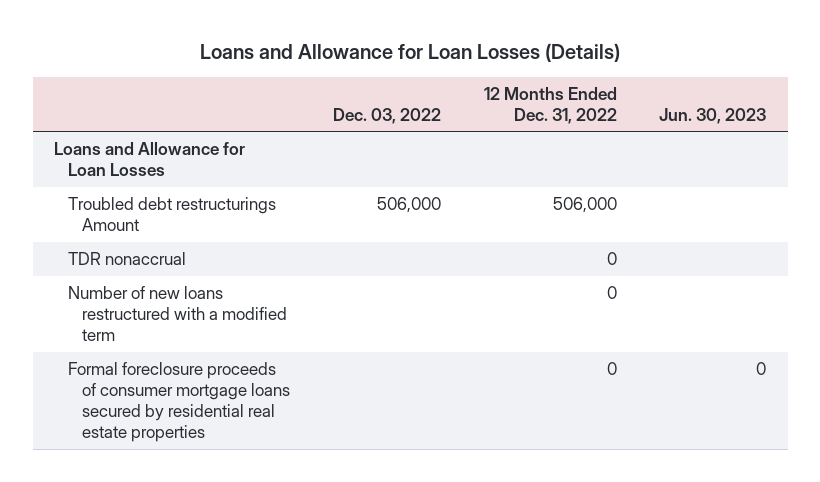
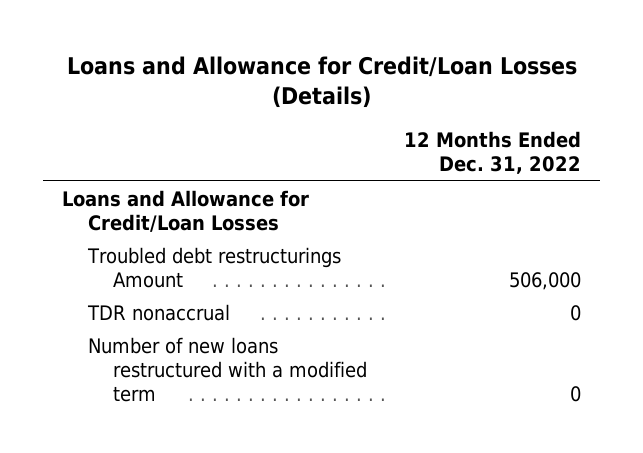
- Loans and Allowance for Loan Losses (Details)
+ Loans and Allowance for Credit/Loan Losses (Details)
- | Dec. 03, 2022 | 12 Months Ended Dec. 31, 2022 | Jun. 30, 2023
+ | 12 Months Ended Dec. 31, 2022
- Loans and Allowance for Loan Losses
+ Loans and Allowance for Credit/Loan Losses
- Formal foreclosure proceeds of consumer mortgage loans secured by residential real estate properties | | 0 | 0

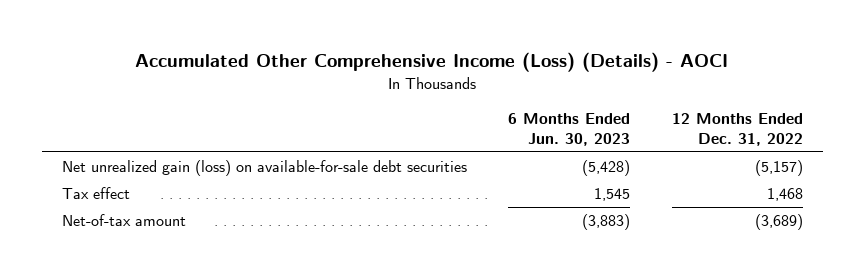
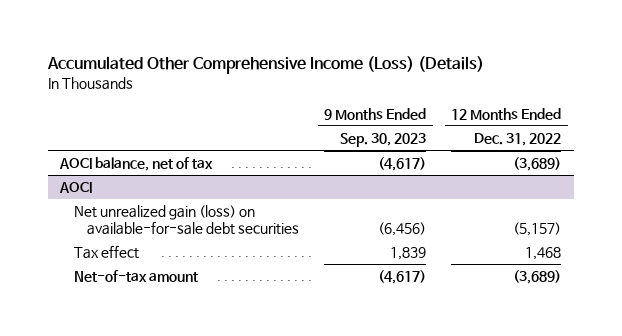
- Accumulated Other Comprehensive Income (Loss) (Details) - AOCI
+ Accumulated Other Comprehensive Income (Loss) (Details)
- | 6 Months Ended Jun. 30, 2023 | 12 Months Ended Dec. 31, 2022
+ | 9 Months Ended Sep. 30, 2023 | 12 Months Ended Dec. 31, 2022
+ AOCI balance, net of tax | (4,617) | (3,689)
+ AOCI

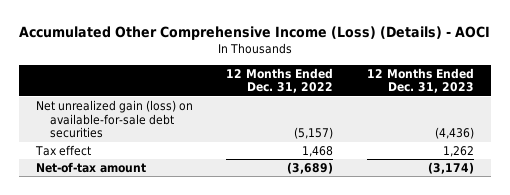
- Accumulated Other Comprehensive Income (Loss) (Details)
+ Accumulated Other Comprehensive Income (Loss) (Details) - AOCI
- | 9 Months Ended Sep. 30, 2023 | 12 Months Ended Dec. 31, 2022
+ | 12 Months Ended Dec. 31, 2022 | 12 Months Ended Dec. 31, 2023
- AOCI balance, net of tax | (4,617) | (3,689)
- AOCI

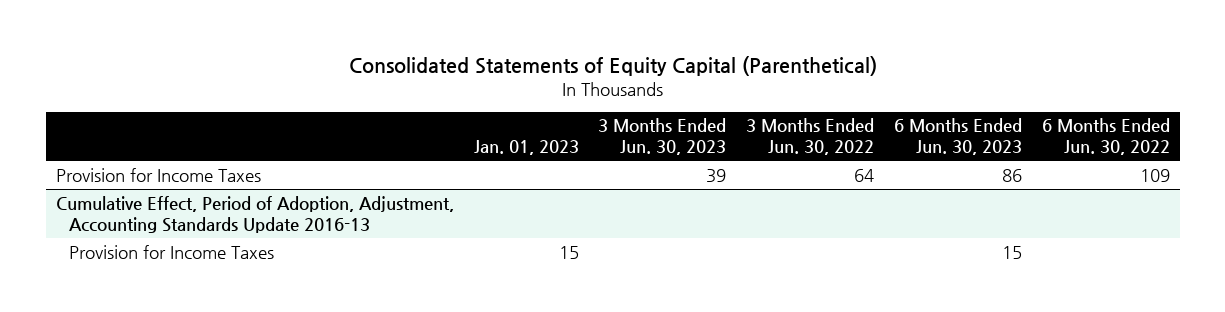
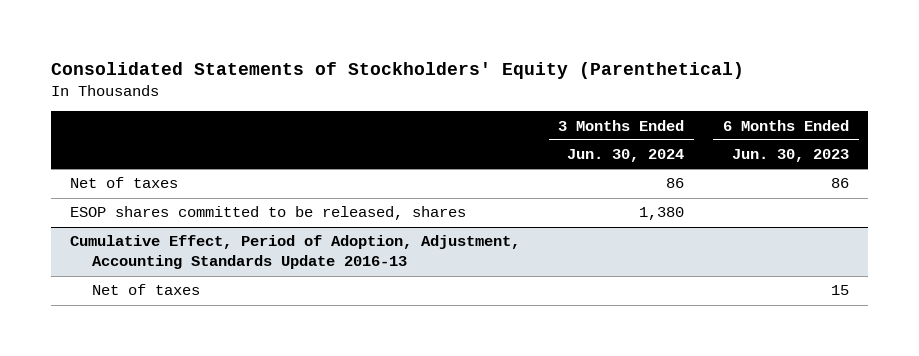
- Consolidated Statements of Equity Capital (Parenthetical)
+ Consolidated Statements of Stockholders' Equity (Parenthetical)
- | Jan. 01, 2023 | 3 Months Ended Jun. 30, 2023 | 3 Months Ended Jun. 30, 2022 | 6 Months Ended Jun. 30, 2023 | 6 Months Ended Jun. 30, 2022
+ | 3 Months Ended Jun. 30, 2024 | 6 Months Ended Jun. 30, 2023
- Provision for Income Taxes | | 39 | 64 | 86 | 109
+ Net of taxes | 86 | 86
+ ESOP shares committed to be released, shares | 1,380 |
@ Cumulative Effect, Period of Adoption, Adjustment, Accounting Standards Update 2016-13
- Provision for Income Taxes | 15 | | | 15 |
+ Net of taxes | | 15

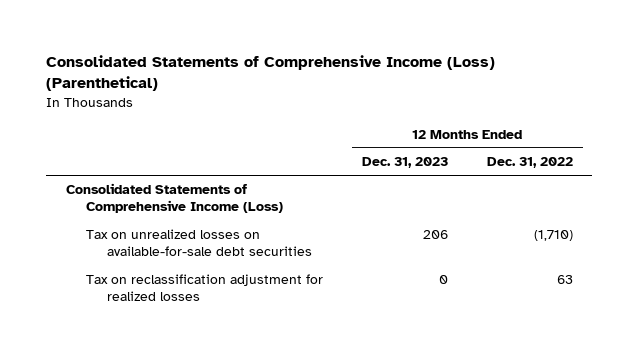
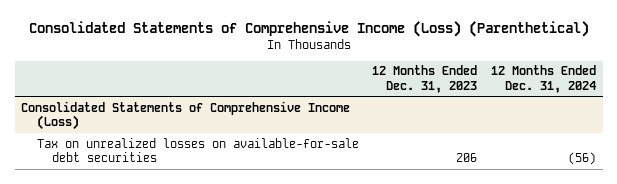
- | 12 Months Ended Dec. 31, 2023 | 12 Months Ended Dec. 31, 2022
+ | 12 Months Ended Dec. 31, 2023 | 12 Months Ended Dec. 31, 2024
- Tax on reclassification adjustment for realized losses | 0 | 63

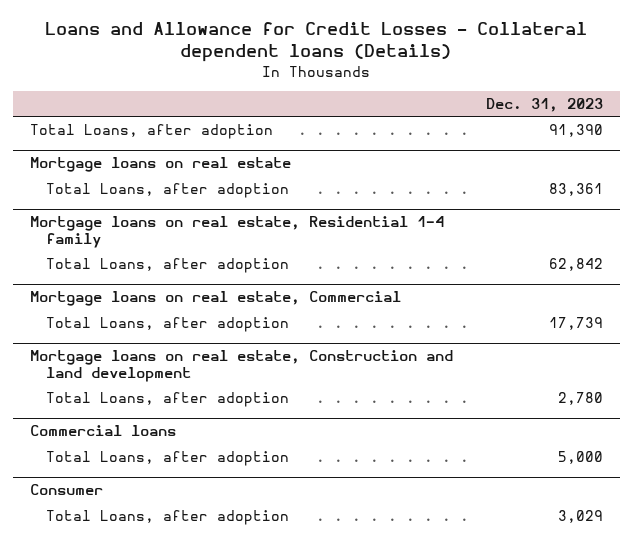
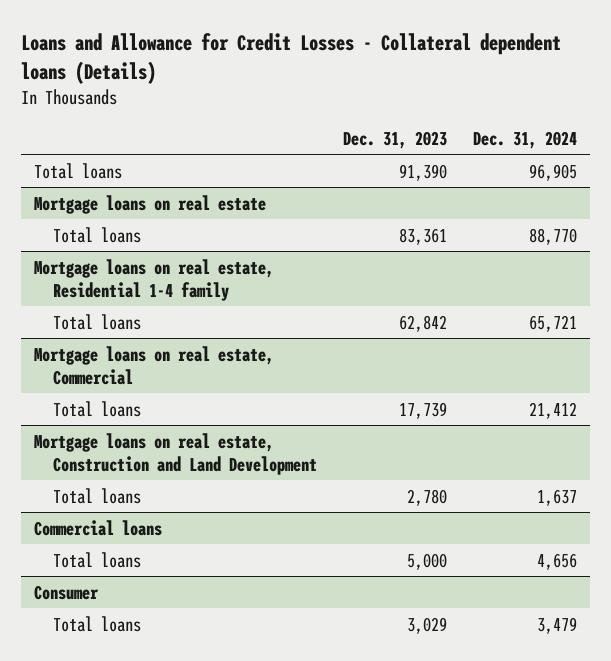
- | Dec. 31, 2023
+ | Dec. 31, 2023 | Dec. 31, 2024
- Total Loans, after adoption | 91,390
+ Total loans | 91,390 | 96,905
@ Mortgage loans on real estate
- Total Loans, after adoption | 83,361
+ Total loans | 83,361 | 88,770
@ Mortgage loans on real estate, Residential 1-4 family
- Total Loans, after adoption | 62,842
+ Total loans | 62,842 | 65,721
@ Mortgage loans on real estate, Commercial
- Total Loans, after adoption | 17,739
- Mortgage loans on real estate, Construction and land development
- Total Loans, after adoption | 2,780
@ Mortgage loans on real estate, Commercial
+ Total loans | 17,739 | 21,412
+ Mortgage loans on real estate, Construction and Land Development
+ Total loans | 2,780 | 1,637
@ Commercial loans
- Total Loans, after adoption | 5,000
+ Total loans | 5,000 | 4,656
@ Consumer
- Total Loans, after adoption | 3,029
+ Total loans | 3,029 | 3,479

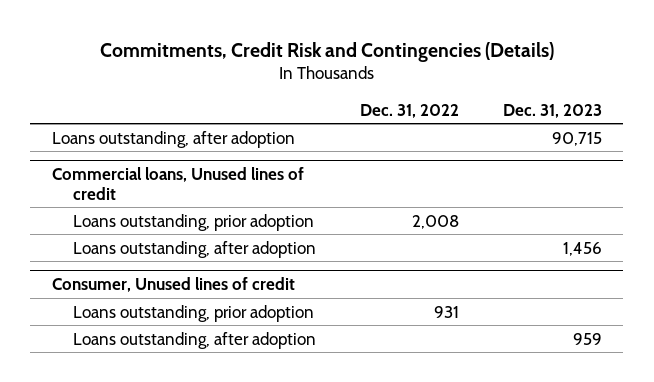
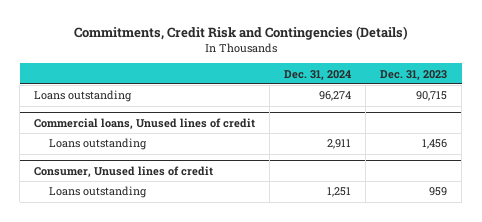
- | Dec. 31, 2022 | Dec. 31, 2023
+ | Dec. 31, 2024 | Dec. 31, 2023
- Loans outstanding, after adoption | | 90,715
+ Loans outstanding | 96,274 | 90,715
@ Commercial loans, Unused lines of credit
- Loans outstanding, prior adoption | 2,008 |
- Loans outstanding, after adoption | | 1,456
+ Loans outstanding | 2,911 | 1,456
@ Consumer, Unused lines of credit
- Loans outstanding, prior adoption | 931 |
- Loans outstanding, after adoption | | 959
+ Loans outstanding | 1,251 | 959

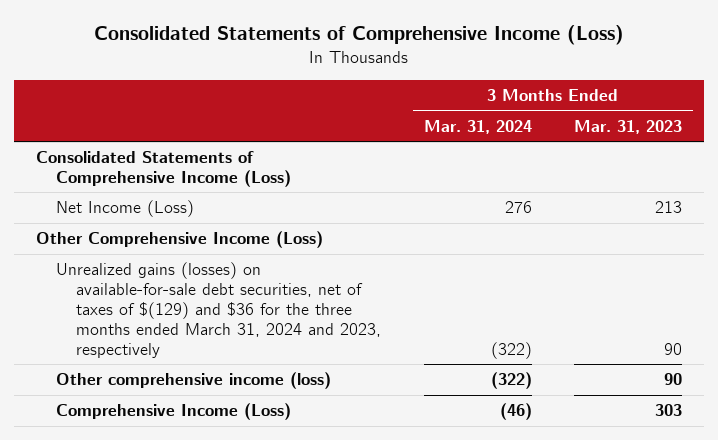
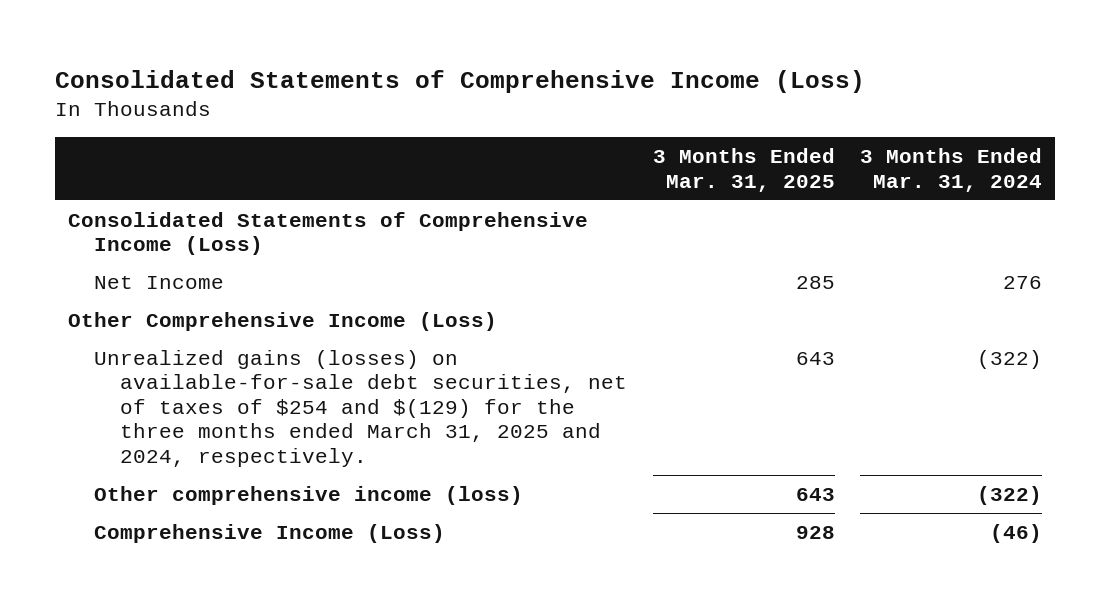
- | 3 Months Ended Mar. 31, 2024 | 3 Months Ended Mar. 31, 2023
+ | 3 Months Ended Mar. 31, 2025 | 3 Months Ended Mar. 31, 2024
- Net Income (Loss) | 276 | 213
+ Net Income | 285 | 276
- Unrealized gains (losses) on available-for-sale debt securities, net of taxes of $(129) and $36 for the three months ended March 31, 2024 and 2023, respectively | (322) | 90
+ Unrealized gains (losses) on available-for-sale debt securities, net of taxes of $254 and $(129) for the three months ended March 31, 2025 and 2024, respectively. | 643 | (322)

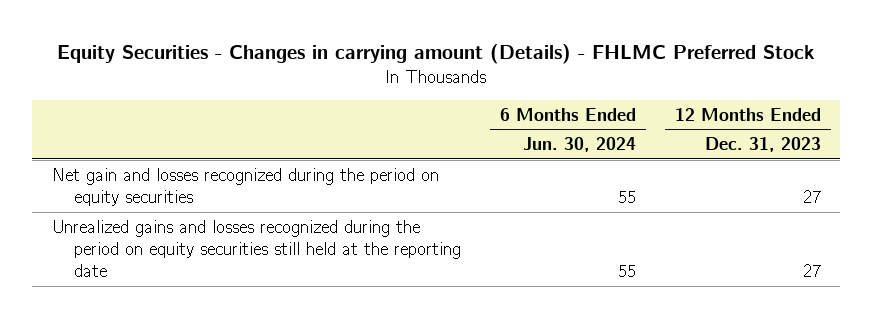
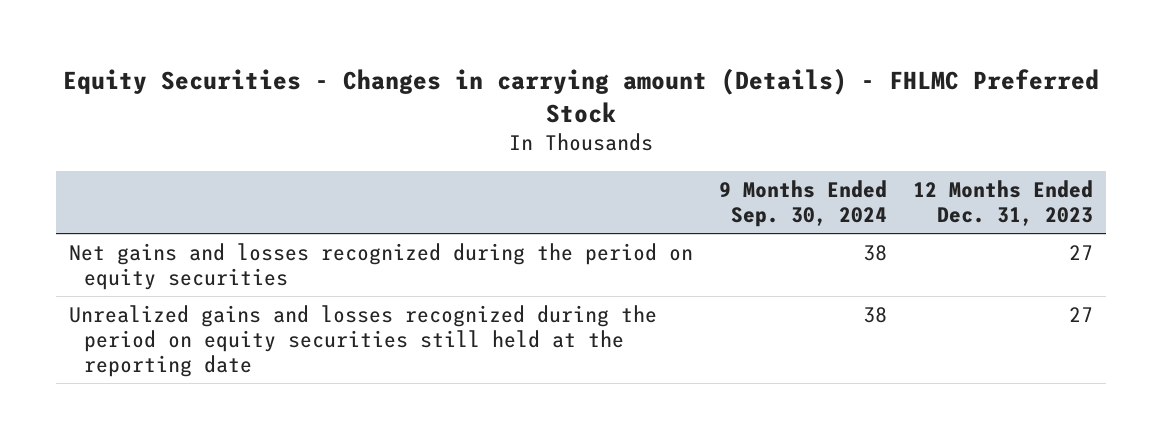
- | 6 Months Ended Jun. 30, 2024 | 12 Months Ended Dec. 31, 2023
+ | 9 Months Ended Sep. 30, 2024 | 12 Months Ended Dec. 31, 2023
- Net gain and losses recognized during the period on equity securities | 55 | 27
+ Net gains and losses recognized during the period on equity securities | 38 | 27

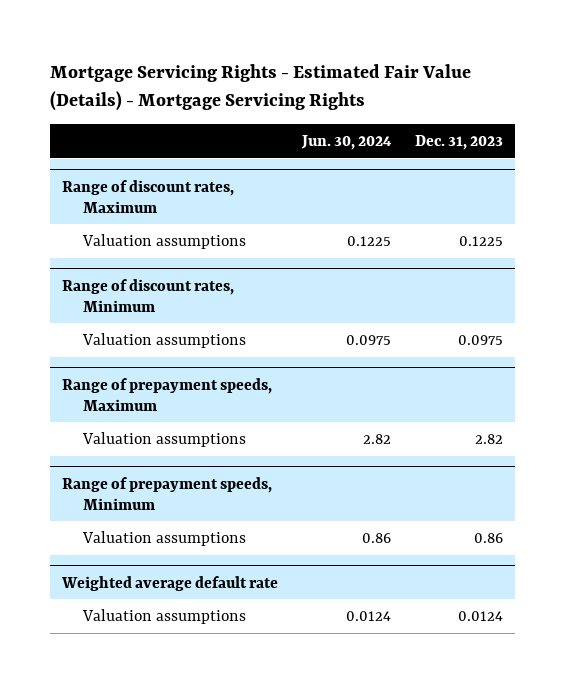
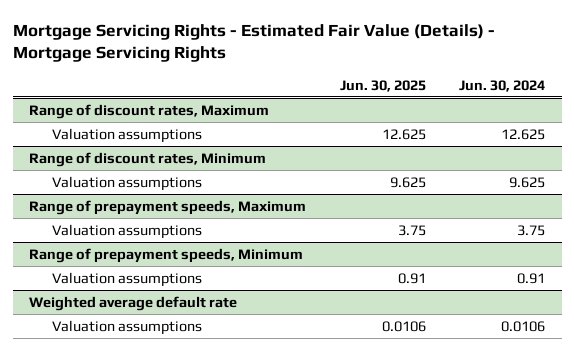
- | Jun. 30, 2024 | Dec. 31, 2023
+ | Jun. 30, 2025 | Jun. 30, 2024
@ Range of discount rates, Maximum
- Valuation assumptions | 0.1225 | 0.1225
+ Valuation assumptions | 12.625 | 12.625
@ Range of discount rates, Minimum
- Valuation assumptions | 0.0975 | 0.0975
+ Valuation assumptions | 9.625 | 9.625
@ Range of prepayment speeds, Maximum
- Valuation assumptions | 2.82 | 2.82
+ Valuation assumptions | 3.75 | 3.75
@ Range of prepayment speeds, Minimum
- Valuation assumptions | 0.86 | 0.86
+ Valuation assumptions | 0.91 | 0.91
@ Weighted average default rate
- Valuation assumptions | 0.0124 | 0.0124
+ Valuation assumptions | 0.0106 | 0.0106

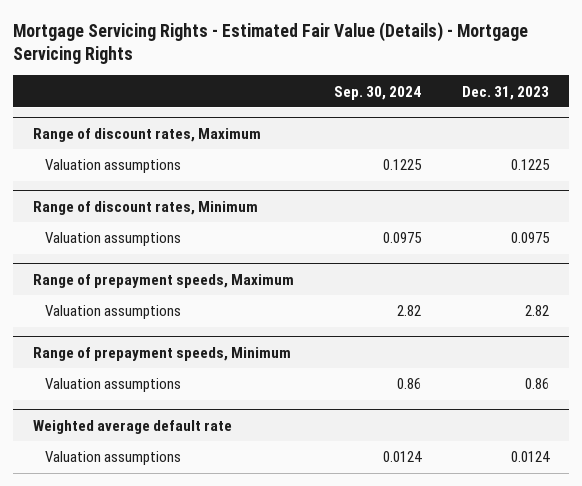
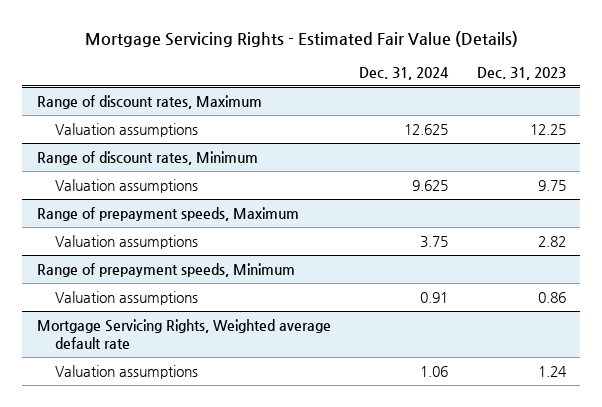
- Mortgage Servicing Rights - Estimated Fair Value (Details) - Mortgage Servicing Rights
+ Mortgage Servicing Rights - Estimated Fair Value (Details)
- | Sep. 30, 2024 | Dec. 31, 2023
+ | Dec. 31, 2024 | Dec. 31, 2023
@ Range of discount rates, Maximum
- Valuation assumptions | 0.1225 | 0.1225
+ Valuation assumptions | 12.625 | 12.25
@ Range of discount rates, Minimum
- Valuation assumptions | 0.0975 | 0.0975
+ Valuation assumptions | 9.625 | 9.75
- Weighted average default rate
- Valuation assumptions | 0.0124 | 0.0124
+ Mortgage Servicing Rights, Weighted average default rate
+ Valuation assumptions | 1.06 | 1.24

